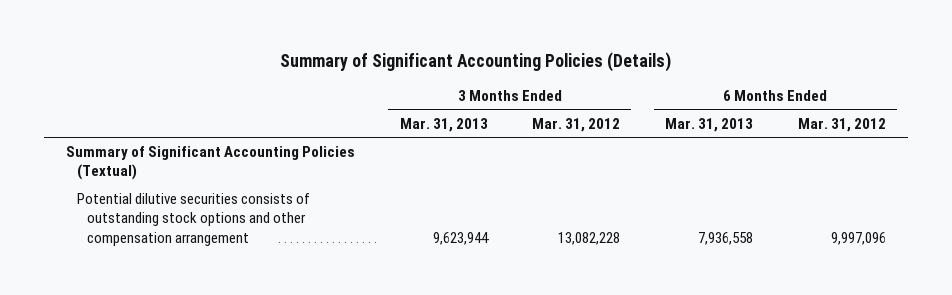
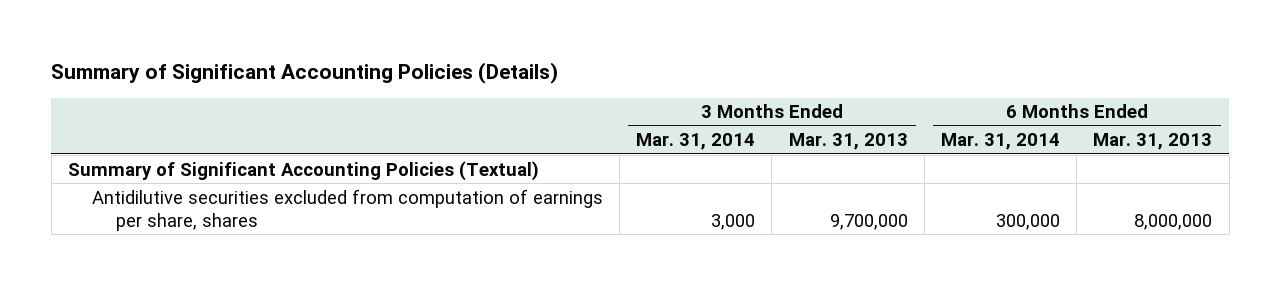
- | 3 Months Ended Mar. 31, 2013 | 3 Months Ended Mar. 31, 2012 | 6 Months Ended Mar. 31, 2013 | 6 Months Ended Mar. 31, 2012
+ | 3 Months Ended Mar. 31, 2014 | 3 Months Ended Mar. 31, 2013 | 6 Months Ended Mar. 31, 2014 | 6 Months Ended Mar. 31, 2013
- Potential dilutive securities consists of outstanding stock options and other compensation arrangement | 9,623,944 | 13,082,228 | 7,936,558 | 9,997,096
+ Antidilutive securities excluded from computation of earnings per share, shares | 3,000 | 9,700,000 | 300,000 | 8,000,000

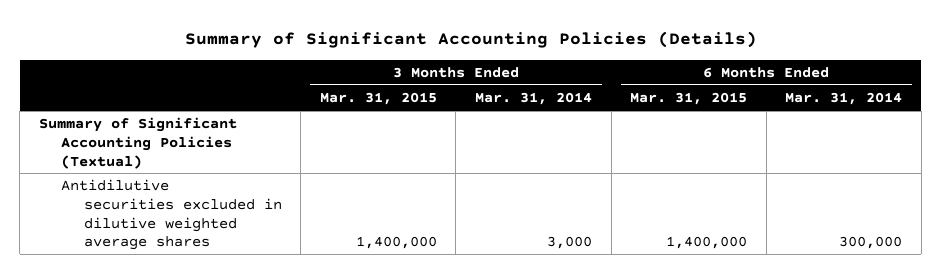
- | 3 Months Ended Mar. 31, 2014 | 3 Months Ended Mar. 31, 2013 | 6 Months Ended Mar. 31, 2014 | 6 Months Ended Mar. 31, 2013
+ | 3 Months Ended Mar. 31, 2015 | 3 Months Ended Mar. 31, 2014 | 6 Months Ended Mar. 31, 2015 | 6 Months Ended Mar. 31, 2014
- Antidilutive securities excluded from computation of earnings per share, shares | 3,000 | 9,700,000 | 300,000 | 8,000,000
+ Antidilutive securities excluded in dilutive weighted average shares | 1,400,000 | 3,000 | 1,400,000 | 300,000

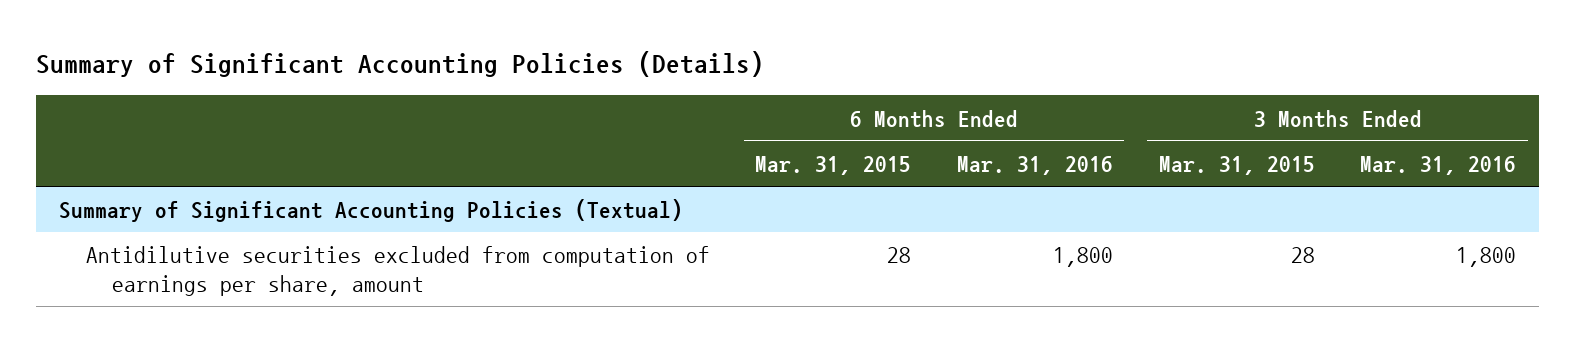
- | 3 Months Ended Mar. 31, 2015 | 3 Months Ended Mar. 31, 2014 | 6 Months Ended Mar. 31, 2015 | 6 Months Ended Mar. 31, 2014
+ | 6 Months Ended Mar. 31, 2015 | 6 Months Ended Mar. 31, 2016 | 3 Months Ended Mar. 31, 2015 | 3 Months Ended Mar. 31, 2016
- Antidilutive securities excluded in dilutive weighted average shares | 1,400,000 | 3,000 | 1,400,000 | 300,000
+ Antidilutive securities excluded from computation of earnings per share, amount | 28 | 1,800 | 28 | 1,800

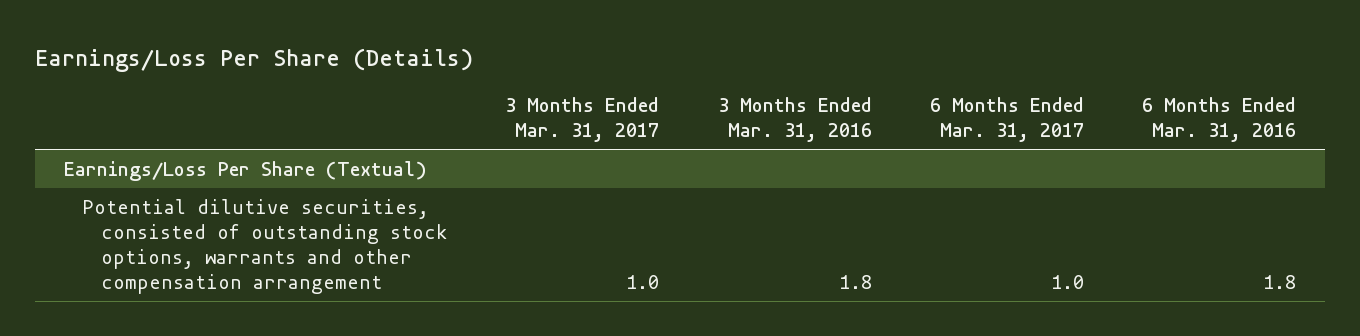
- Summary of Significant Accounting Policies (Details)
+ Earnings/Loss Per Share (Details)
- | 6 Months Ended Mar. 31, 2015 | 6 Months Ended Mar. 31, 2016 | 3 Months Ended Mar. 31, 2015 | 3 Months Ended Mar. 31, 2016
+ | 3 Months Ended Mar. 31, 2017 | 3 Months Ended Mar. 31, 2016 | 6 Months Ended Mar. 31, 2017 | 6 Months Ended Mar. 31, 2016
- Summary of Significant Accounting Policies (Textual)
- Antidilutive securities excluded from computation of earnings per share, amount | 28 | 1,800 | 28 | 1,800
+ Earnings/Loss Per Share (Textual)
+ Potential dilutive securities, consisted of outstanding stock options, warrants and other compensation arrangement | 1.0 | 1.8 | 1.0 | 1.8

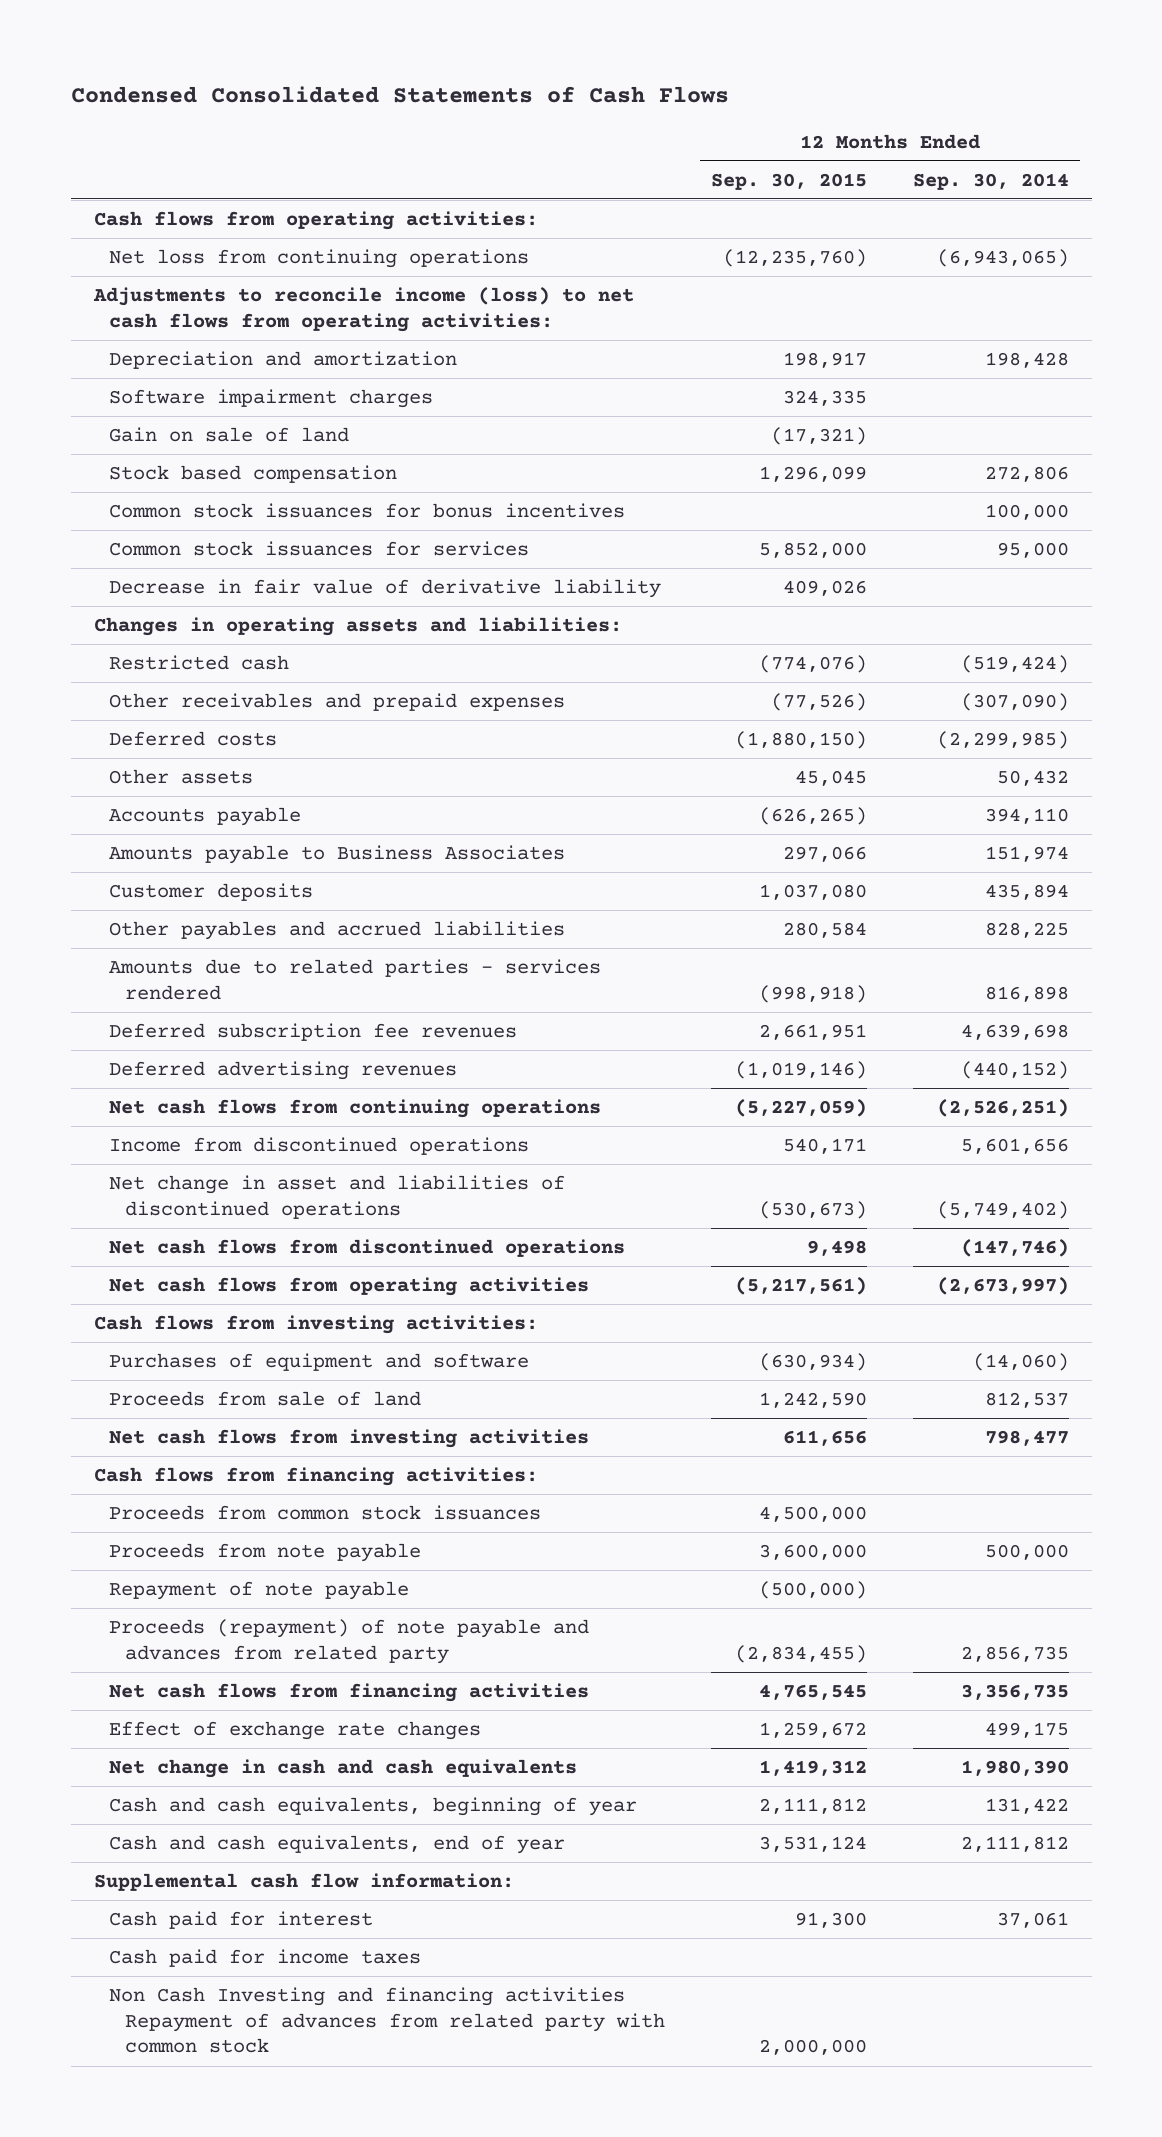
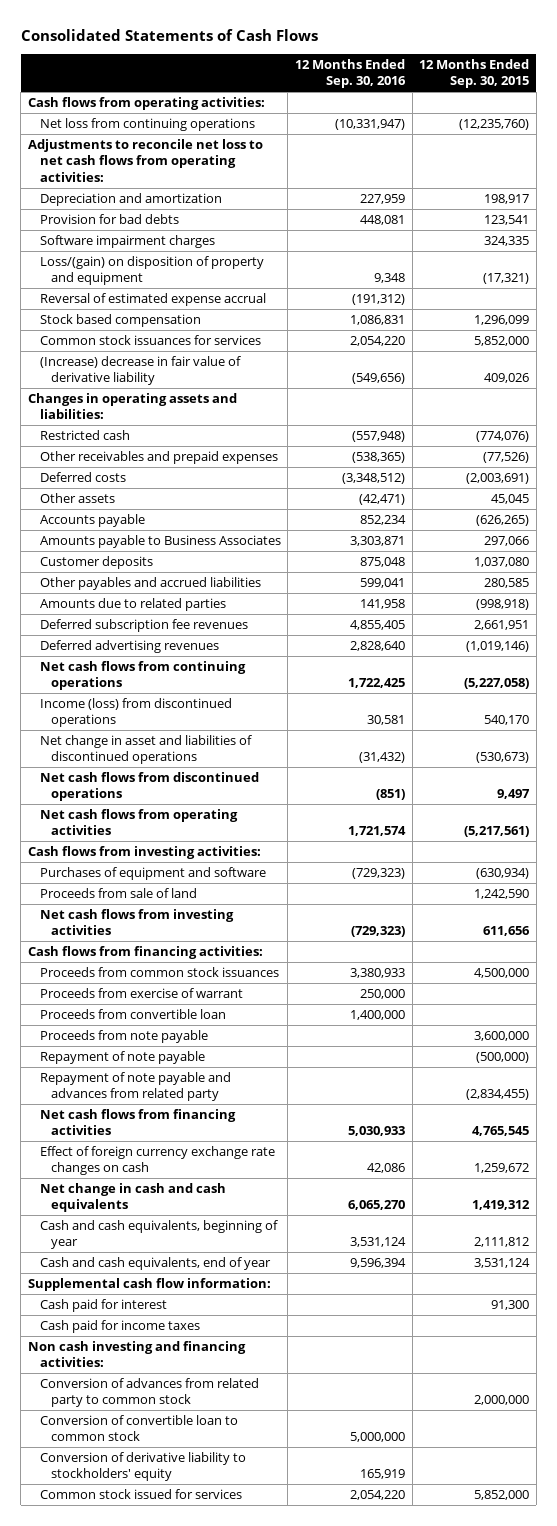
- Condensed Consolidated Statements of Cash Flows
+ Consolidated Statements of Cash Flows
- | 12 Months Ended Sep. 30, 2015 | 12 Months Ended Sep. 30, 2014
+ | 12 Months Ended Sep. 30, 2016 | 12 Months Ended Sep. 30, 2015
- Adjustments to reconcile income (loss) to net cash flows from operating activities:
+ Adjustments to reconcile net loss to net cash flows from operating activities:
+ Provision for bad debts | 448,081 | 123,541
- Gain on sale of land | (17,321) |
+ Loss/(gain) on disposition of property and equipment | 9,348 | (17,321)
+ Reversal of estimated expense accrual | (191,312) |
- Common stock issuances for bonus incentives | | 100,000
- Decrease in fair value of derivative liability | 409,026 |
+ (Increase) decrease in fair value of derivative liability | (549,656) | 409,026
- Deferred costs | (1,880,150) | (2,299,985)
+ Deferred costs | (3,348,512) | (2,003,691)
- Other payables and accrued liabilities | 280,584 | 828,225
- Amounts due to related parties - services rendered | (998,918) | 816,898
+ Other payables and accrued liabilities | 599,041 | 280,585
+ Amounts due to related parties | 141,958 | (998,918)
- Net cash flows from continuing operations | (5,227,059) | (2,526,251)
- Income from discontinued operations | 540,171 | 5,601,656
+ Net cash flows from continuing operations | 1,722,425 | (5,227,058)
+ Income (loss) from discontinued operations | 30,581 | 540,170
- Net cash flows from discontinued operations | 9,498 | (147,746)
+ Net cash flows from discontinued operations | (851) | 9,497
+ Proceeds from exercise of warrant | 250,000 |
+ Proceeds from convertible loan | 1,400,000 |
- Proceeds (repayment) of note payable and advances from related party | (2,834,455) | 2,856,735
+ Repayment of note payable and advances from related party | | (2,834,455)
- Effect of exchange rate changes | 1,259,672 | 499,175
+ Effect of foreign currency exchange rate changes on cash | 42,086 | 1,259,672
- Non Cash Investing and financing activities Repayment of advances from related party with common stock | 2,000,000 |
+ Non cash investing and financing activities:
+ Conversion of advances from related party to common stock | | 2,000,000
+ Conversion of convertible loan to common stock | 5,000,000 |
+ Conversion of derivative liability to stockholders' equity | 165,919 |
+ Common stock issued for services | 2,054,220 | 5,852,000

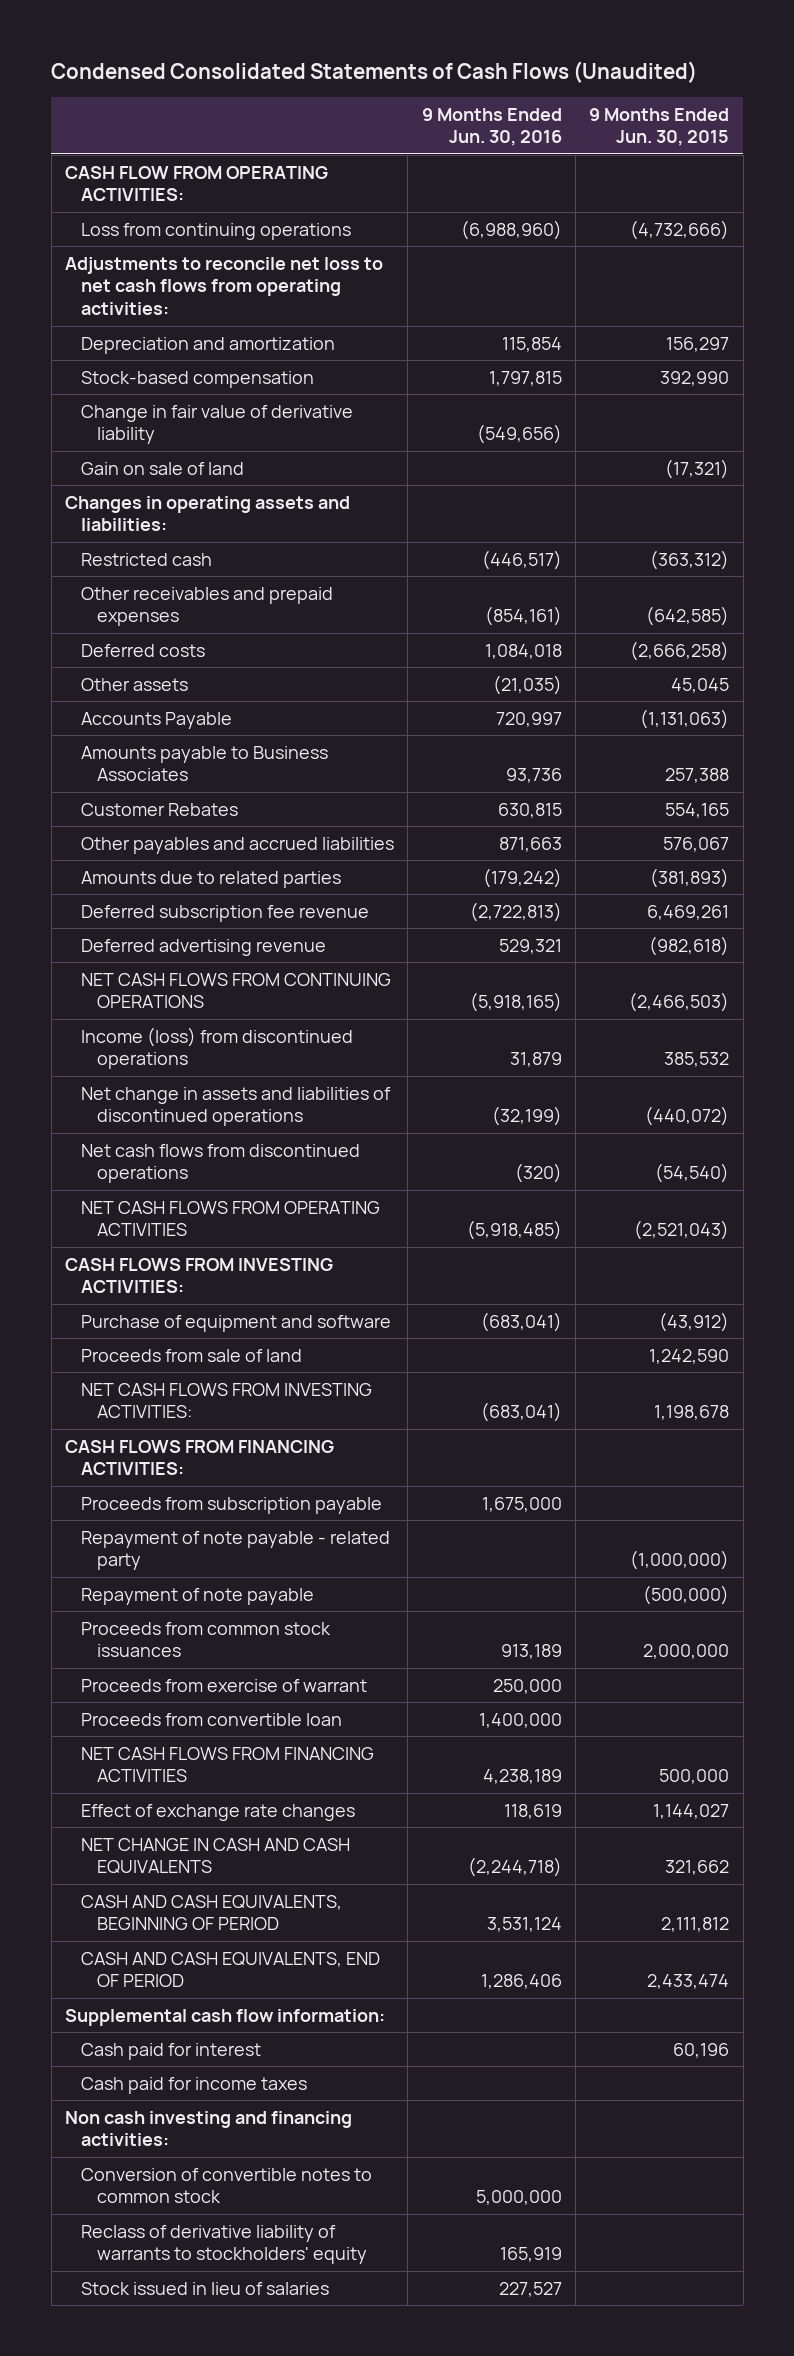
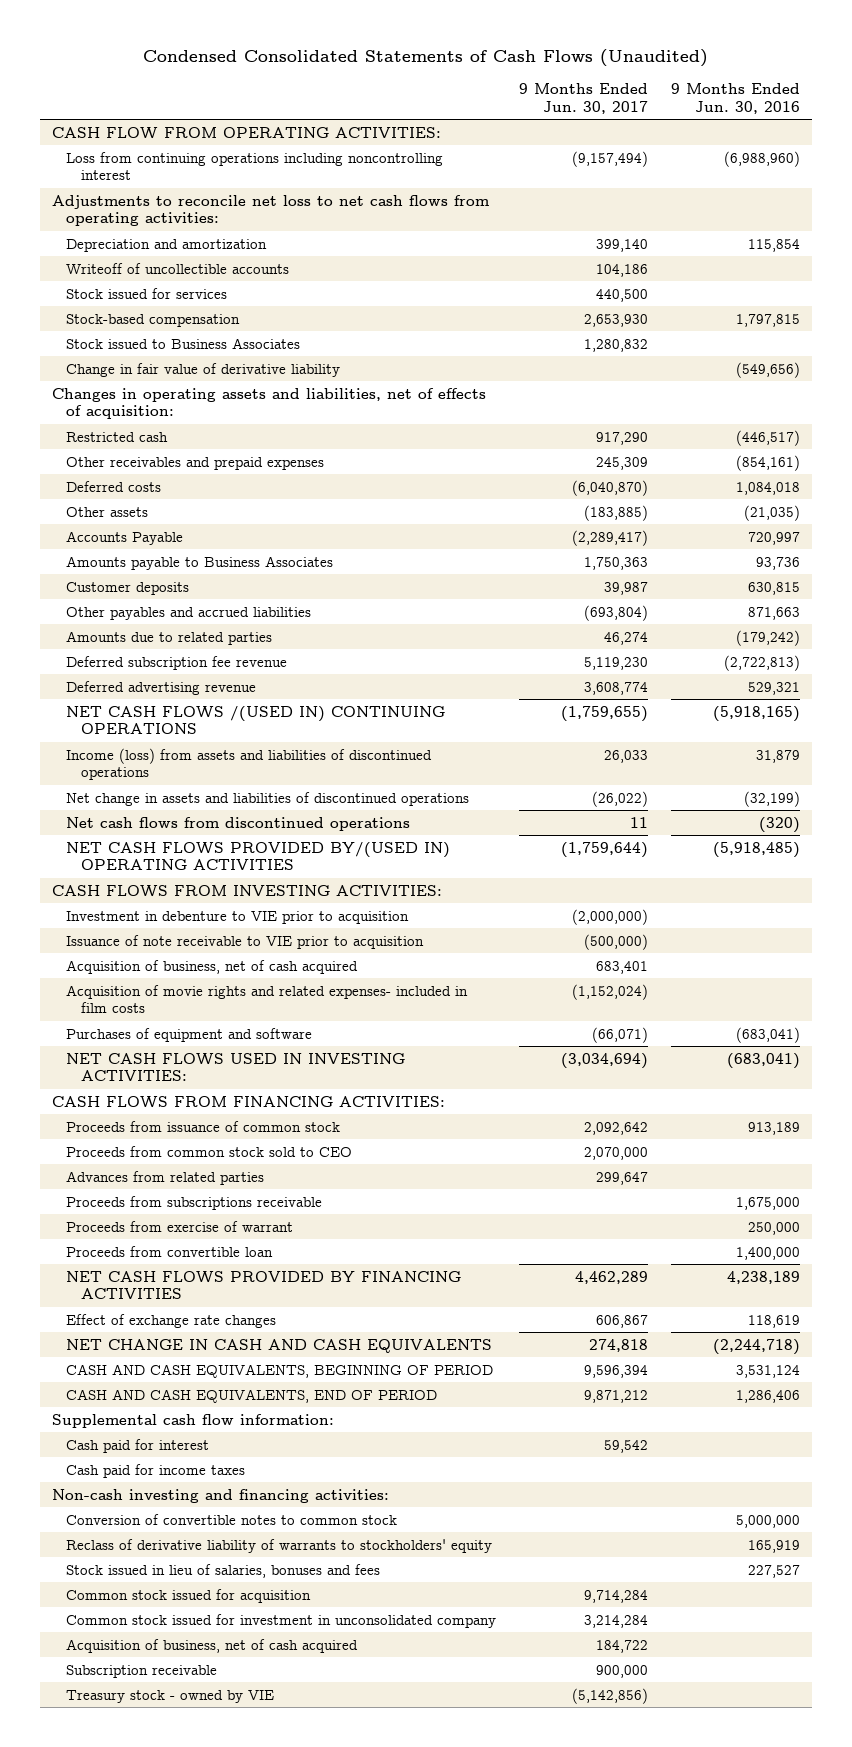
- | 9 Months Ended Jun. 30, 2016 | 9 Months Ended Jun. 30, 2015
+ | 9 Months Ended Jun. 30, 2017 | 9 Months Ended Jun. 30, 2016
- Loss from continuing operations | (6,988,960) | (4,732,666)
+ Loss from continuing operations including noncontrolling interest | (9,157,494) | (6,988,960)
+ Writeoff of uncollectible accounts | 104,186 |
+ Stock issued for services | 440,500 |
+ Stock issued to Business Associates | 1,280,832 |
- Gain on sale of land | | (17,321)
- Changes in operating assets and liabilities:
+ Changes in operating assets and liabilities, net of effects of acquisition:
- Customer Rebates | 630,815 | 554,165
+ Customer deposits | 39,987 | 630,815
- NET CASH FLOWS FROM CONTINUING OPERATIONS | (5,918,165) | (2,466,503)
- Income (loss) from discontinued operations | 31,879 | 385,532
+ NET CASH FLOWS /(USED IN) CONTINUING OPERATIONS | (1,759,655) | (5,918,165)
+ Income (loss) from assets and liabilities of discontinued operations | 26,033 | 31,879
- NET CASH FLOWS FROM OPERATING ACTIVITIES | (5,918,485) | (2,521,043)
+ NET CASH FLOWS PROVIDED BY/(USED IN) OPERATING ACTIVITIES | (1,759,644) | (5,918,485)
- Purchase of equipment and software | (683,041) | (43,912)
- Proceeds from sale of land | | 1,242,590
- NET CASH FLOWS FROM INVESTING ACTIVITIES: | (683,041) | 1,198,678
+ Investment in debenture to VIE prior to acquisition | (2,000,000) |
+ Issuance of note receivable to VIE prior to acquisition | (500,000) |
+ Acquisition of business, net of cash acquired | 683,401 |
+ Acquisition of movie rights and related expenses- included in film costs | (1,152,024) |
+ Purchases of equipment and software | (66,071) | (683,041)
+ NET CASH FLOWS USED IN INVESTING ACTIVITIES: | (3,034,694) | (683,041)
- Proceeds from subscription payable | 1,675,000 |
- Repayment of note payable - related party | | (1,000,000)
- Repayment of note payable | | (500,000)
- Proceeds from common stock issuances | 913,189 | 2,000,000
+ Proceeds from issuance of common stock | 2,092,642 | 913,189
+ Proceeds from common stock sold to CEO | 2,070,000 |
+ Advances from related parties | 299,647 |
+ Proceeds from subscriptions receivable | | 1,675,000
- NET CASH FLOWS FROM FINANCING ACTIVITIES | 4,238,189 | 500,000
+ NET CASH FLOWS PROVIDED BY FINANCING ACTIVITIES | 4,462,289 | 4,238,189
- Non cash investing and financing activities:
+ Non-cash investing and financing activities:
- Stock issued in lieu of salaries | 227,527 |
+ Stock issued in lieu of salaries, bonuses and fees | | 227,527
+ Common stock issued for acquisition | 9,714,284 |
+ Common stock issued for investment in unconsolidated company | 3,214,284 |
+ Acquisition of business, net of cash acquired | 184,722 |
+ Subscription receivable | 900,000 |
+ Treasury stock - owned by VIE | (5,142,856) |

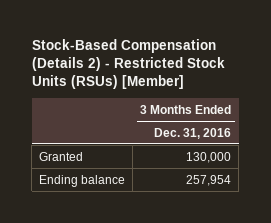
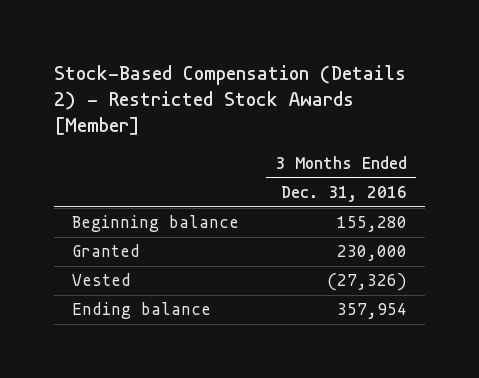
- Stock-Based Compensation (Details 2) - Restricted Stock Units (RSUs) [Member]
+ Stock-Based Compensation (Details 2) - Restricted Stock Awards [Member]
- Granted | 130,000
- Ending balance | 257,954
+ Beginning balance | 155,280
+ Granted | 230,000
+ Vested | (27,326)
+ Ending balance | 357,954

